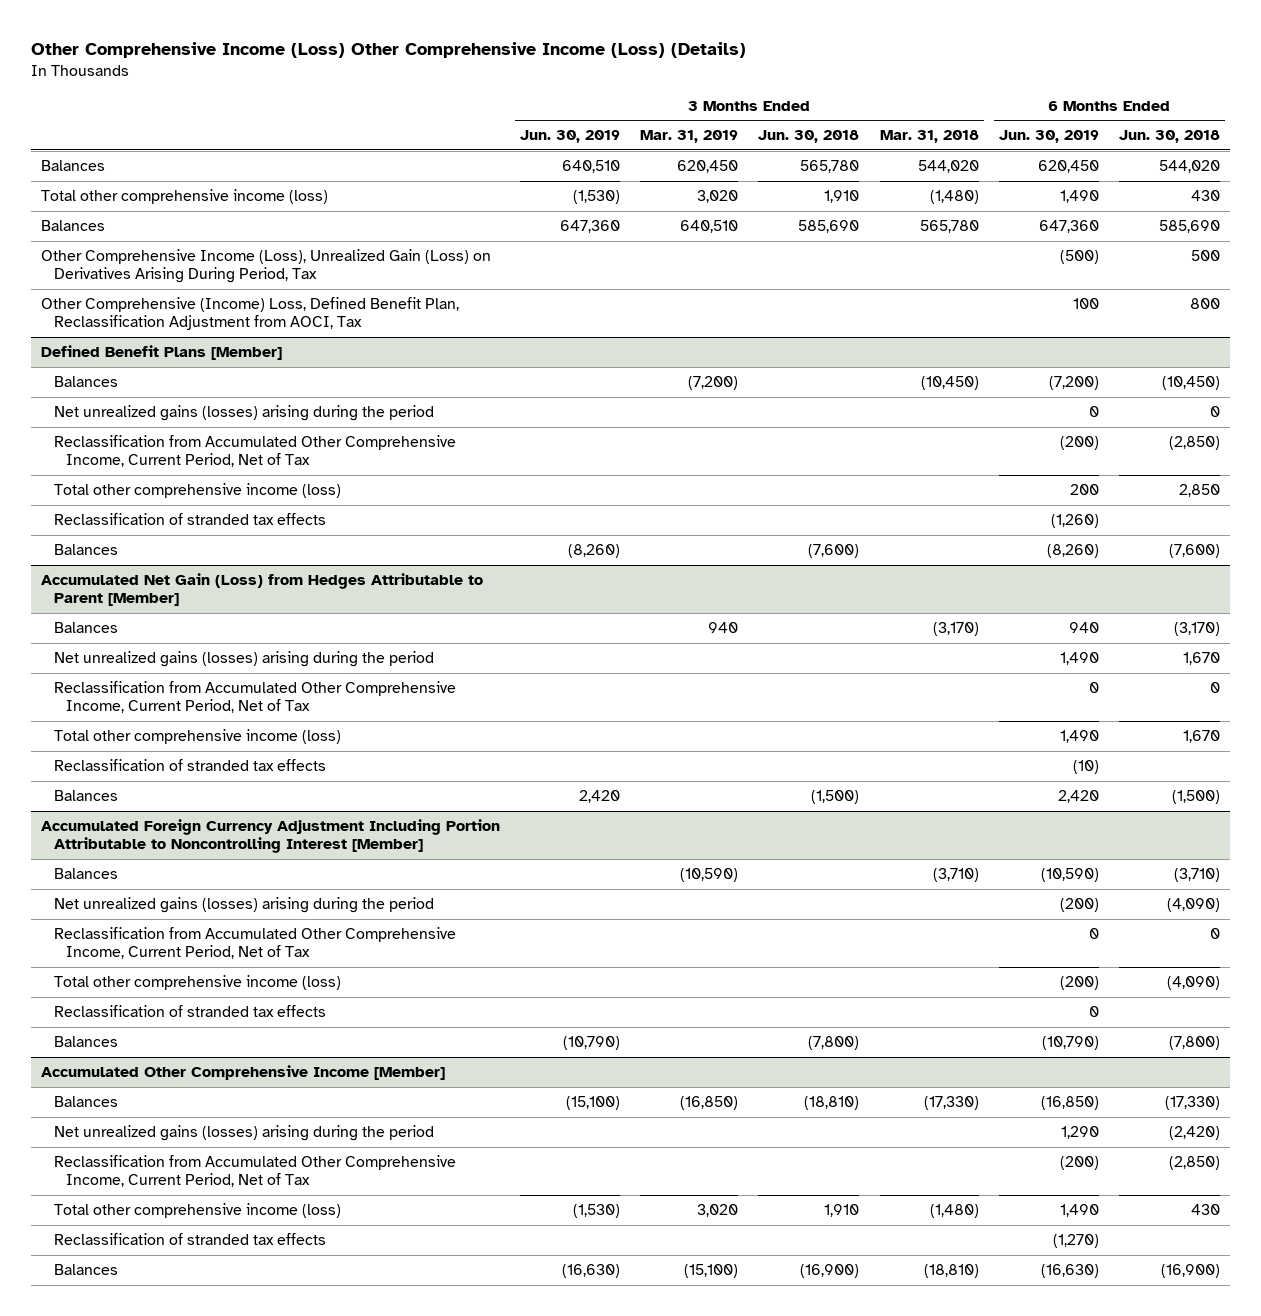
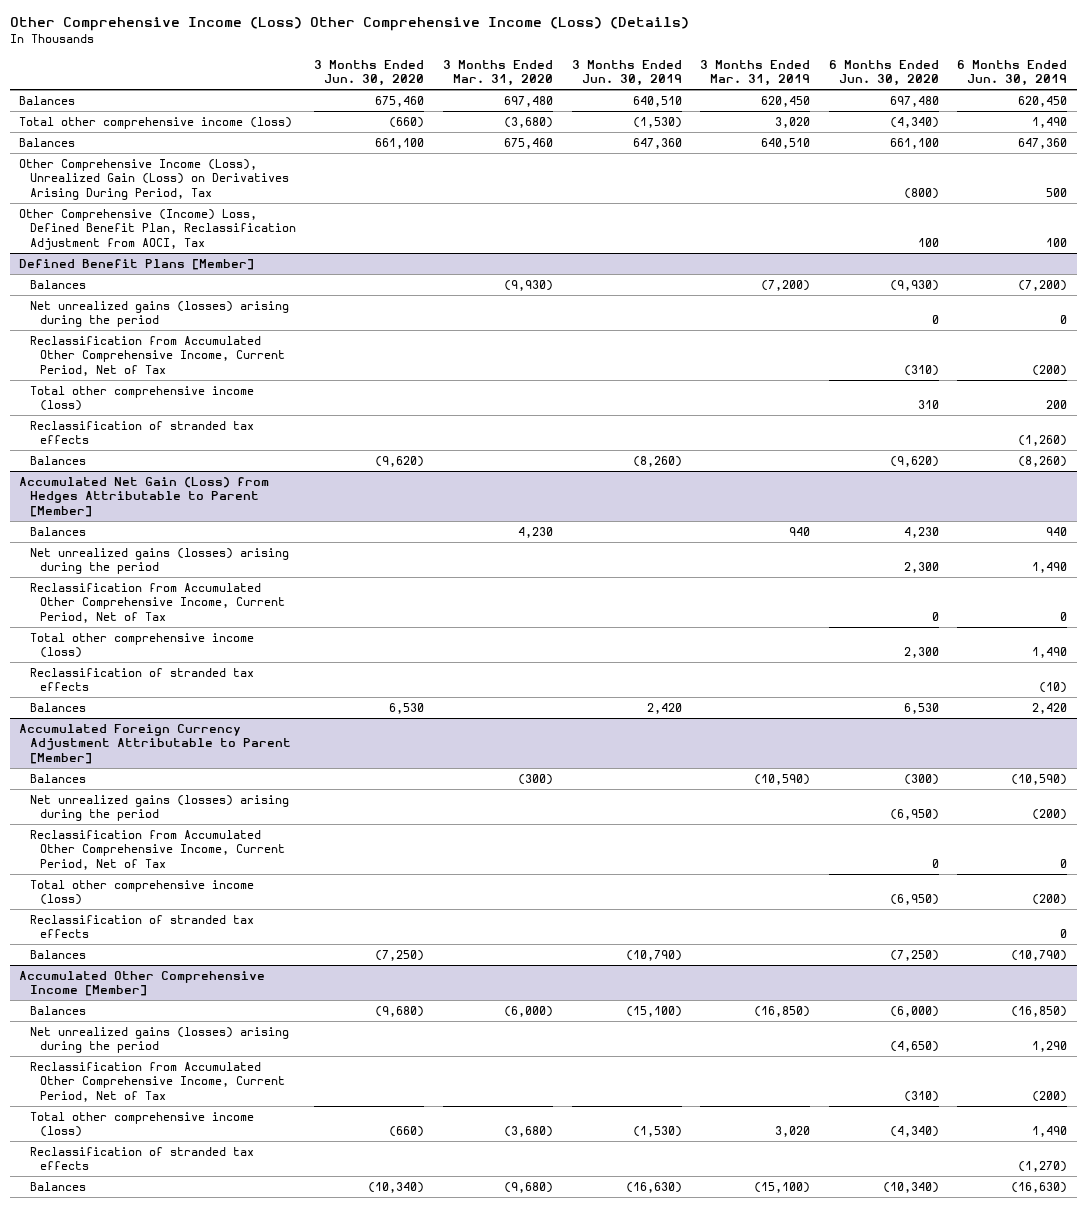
- | 3 Months Ended Jun. 30, 2019 | 3 Months Ended Mar. 31, 2019 | 3 Months Ended Jun. 30, 2018 | 3 Months Ended Mar. 31, 2018 | 6 Months Ended Jun. 30, 2019 | 6 Months Ended Jun. 30, 2018
+ | 3 Months Ended Jun. 30, 2020 | 3 Months Ended Mar. 31, 2020 | 3 Months Ended Jun. 30, 2019 | 3 Months Ended Mar. 31, 2019 | 6 Months Ended Jun. 30, 2020 | 6 Months Ended Jun. 30, 2019
- Other Comprehensive Income (Loss), Unrealized Gain (Loss) on Derivatives Arising During Period, Tax | | | | | (500) | 500
+ Other Comprehensive Income (Loss), Unrealized Gain (Loss) on Derivatives Arising During Period, Tax | | | | | (800) | 500
- Accumulated Foreign Currency Adjustment Including Portion Attributable to Noncontrolling Interest [Member]
+ Accumulated Foreign Currency Adjustment Attributable to Parent [Member]

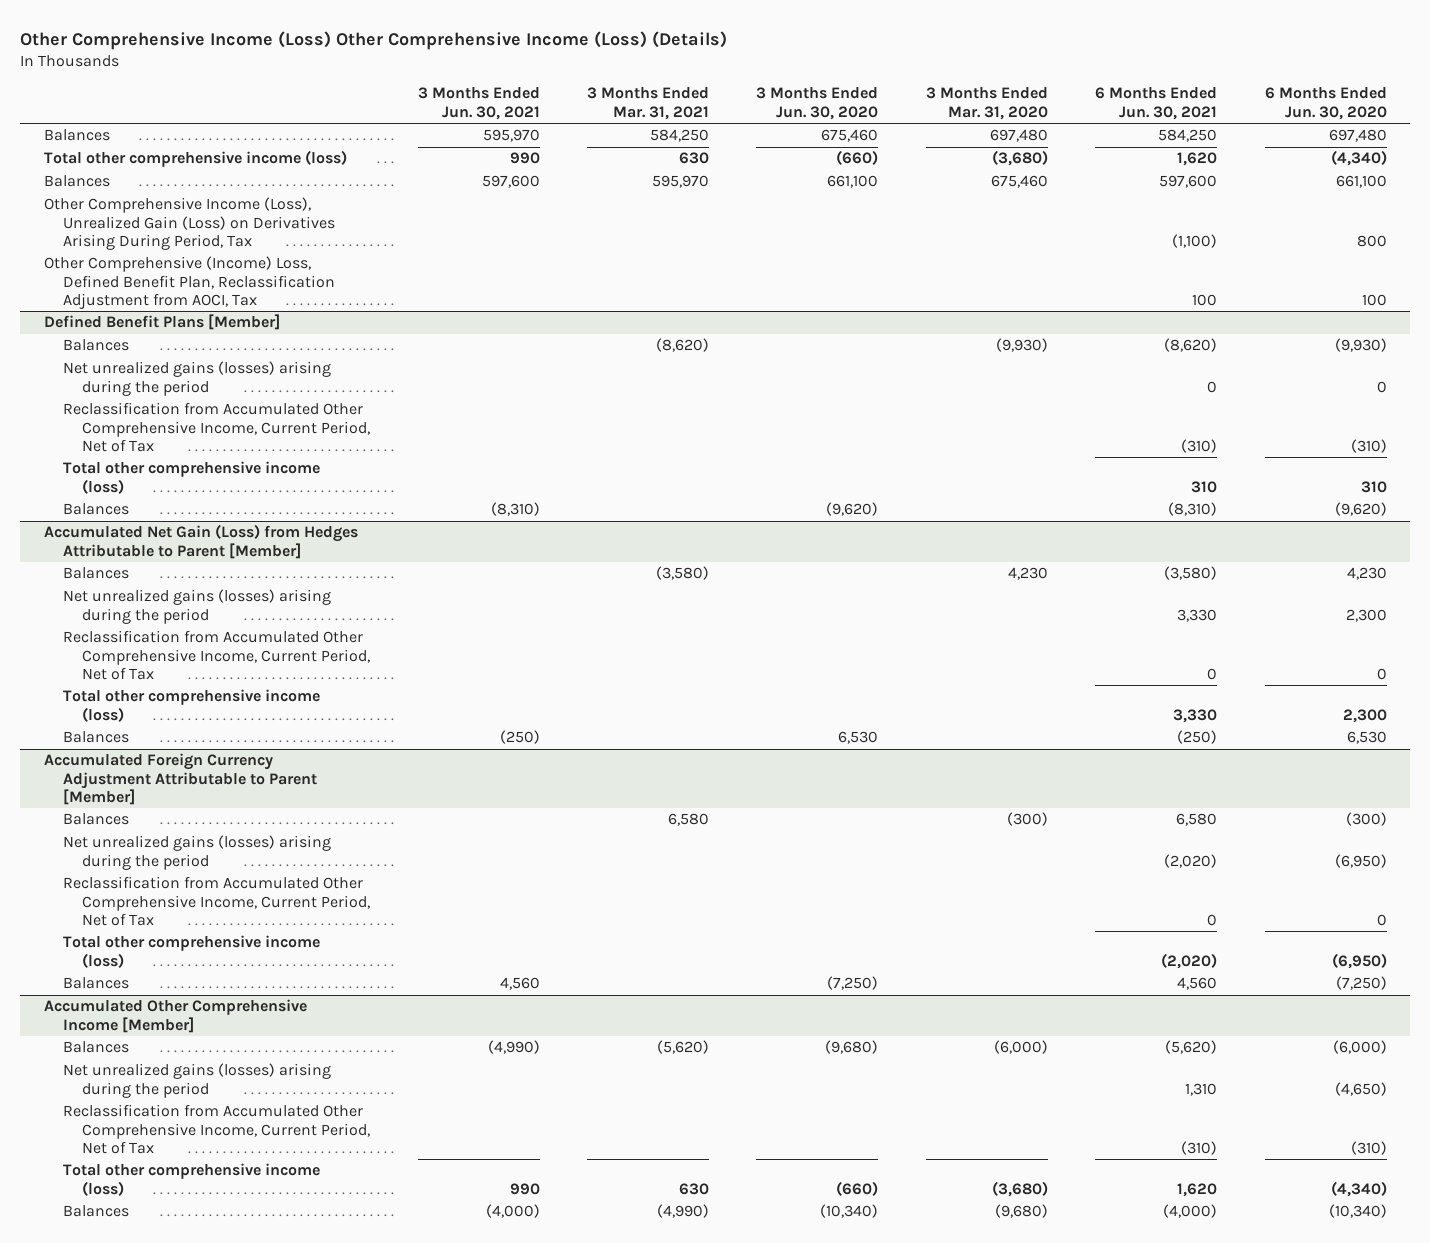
- | 3 Months Ended Jun. 30, 2020 | 3 Months Ended Mar. 31, 2020 | 3 Months Ended Jun. 30, 2019 | 3 Months Ended Mar. 31, 2019 | 6 Months Ended Jun. 30, 2020 | 6 Months Ended Jun. 30, 2019
+ | 3 Months Ended Jun. 30, 2021 | 3 Months Ended Mar. 31, 2021 | 3 Months Ended Jun. 30, 2020 | 3 Months Ended Mar. 31, 2020 | 6 Months Ended Jun. 30, 2021 | 6 Months Ended Jun. 30, 2020
- Other Comprehensive Income (Loss), Unrealized Gain (Loss) on Derivatives Arising During Period, Tax | | | | | (800) | 500
+ Other Comprehensive Income (Loss), Unrealized Gain (Loss) on Derivatives Arising During Period, Tax | | | | | (1,100) | 800
@ Defined Benefit Plans [Member]
- Reclassification of stranded tax effects | | | | | | (1,260)
@ Accumulated Net Gain (Loss) from Hedges Attributable to Parent [Member]
- Reclassification of stranded tax effects | | | | | | (10)
@ Accumulated Foreign Currency Adjustment Attributable to Parent [Member]
- Reclassification of stranded tax effects | | | | | | 0
@ Accumulated Other Comprehensive Income [Member]
- Reclassification of stranded tax effects | | | | | | (1,270)

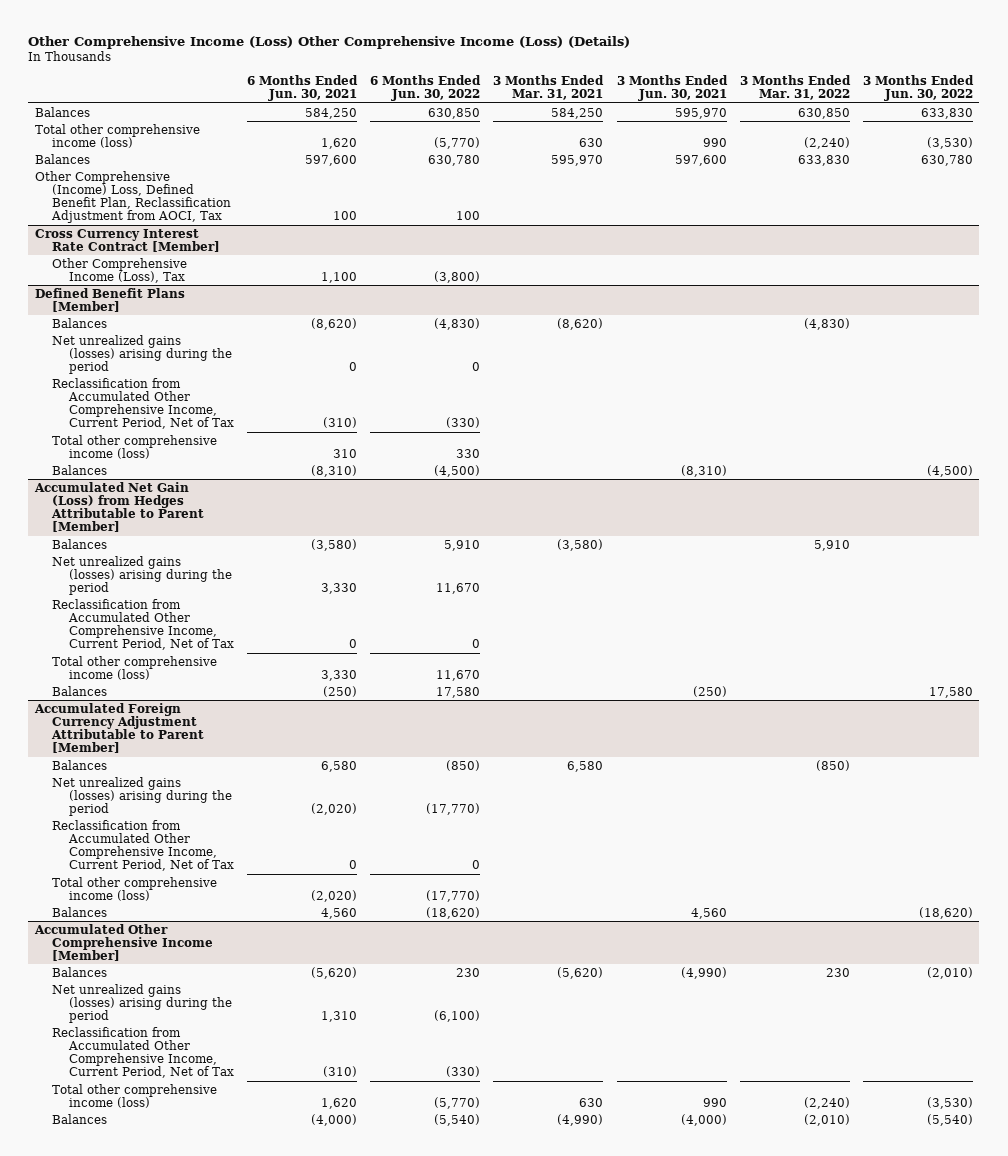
- | 3 Months Ended Jun. 30, 2021 | 3 Months Ended Mar. 31, 2021 | 3 Months Ended Jun. 30, 2020 | 3 Months Ended Mar. 31, 2020 | 6 Months Ended Jun. 30, 2021 | 6 Months Ended Jun. 30, 2020
+ | 6 Months Ended Jun. 30, 2021 | 6 Months Ended Jun. 30, 2022 | 3 Months Ended Mar. 31, 2021 | 3 Months Ended Jun. 30, 2021 | 3 Months Ended Mar. 31, 2022 | 3 Months Ended Jun. 30, 2022
- Other Comprehensive Income (Loss), Unrealized Gain (Loss) on Derivatives Arising During Period, Tax | | | | | (1,100) | 800
+ Cross Currency Interest Rate Contract [Member]
+ Other Comprehensive Income (Loss), Tax | 1,100 | (3,800) | | | |

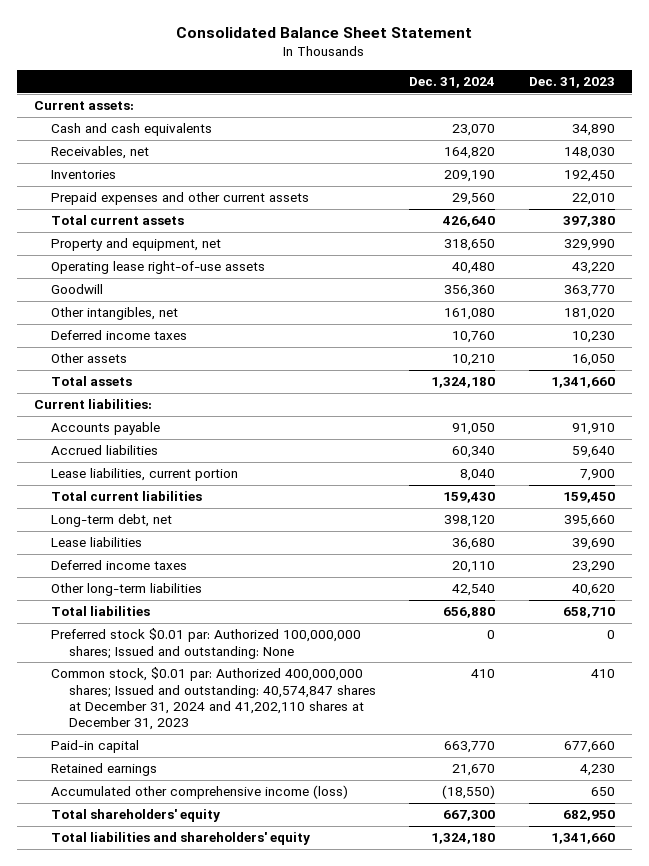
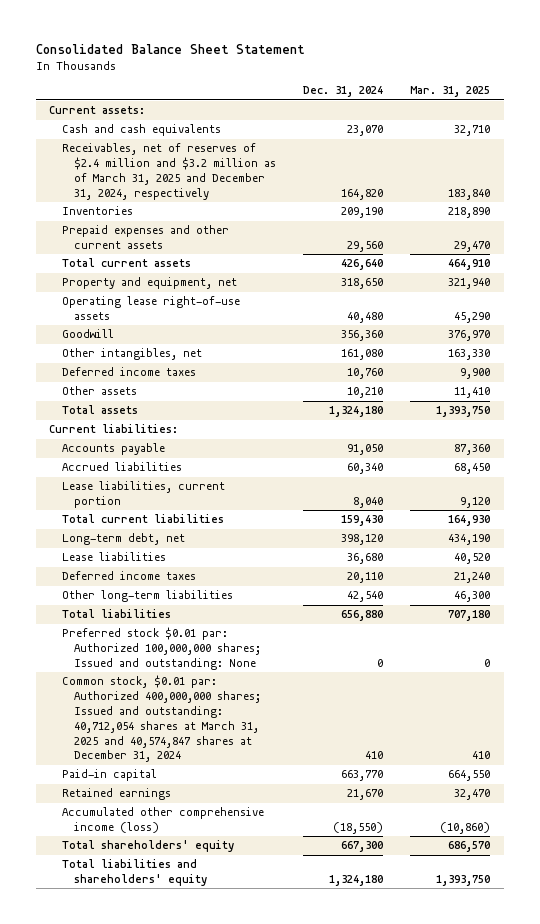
- | Dec. 31, 2024 | Dec. 31, 2023
+ | Dec. 31, 2024 | Mar. 31, 2025
- Receivables, net | 164,820 | 148,030
+ Receivables, net of reserves of $2.4 million and $3.2 million as of March 31, 2025 and December 31, 2024, respectively | 164,820 | 183,840
- Common stock, $0.01 par: Authorized 400,000,000 shares; Issued and outstanding: 40,574,847 shares at December 31, 2024 and 41,202,110 shares at December 31, 2023 | 410 | 410
+ Common stock, $0.01 par: Authorized 400,000,000 shares; Issued and outstanding: 40,712,054 shares at March 31, 2025 and 40,574,847 shares at December 31, 2024 | 410 | 410

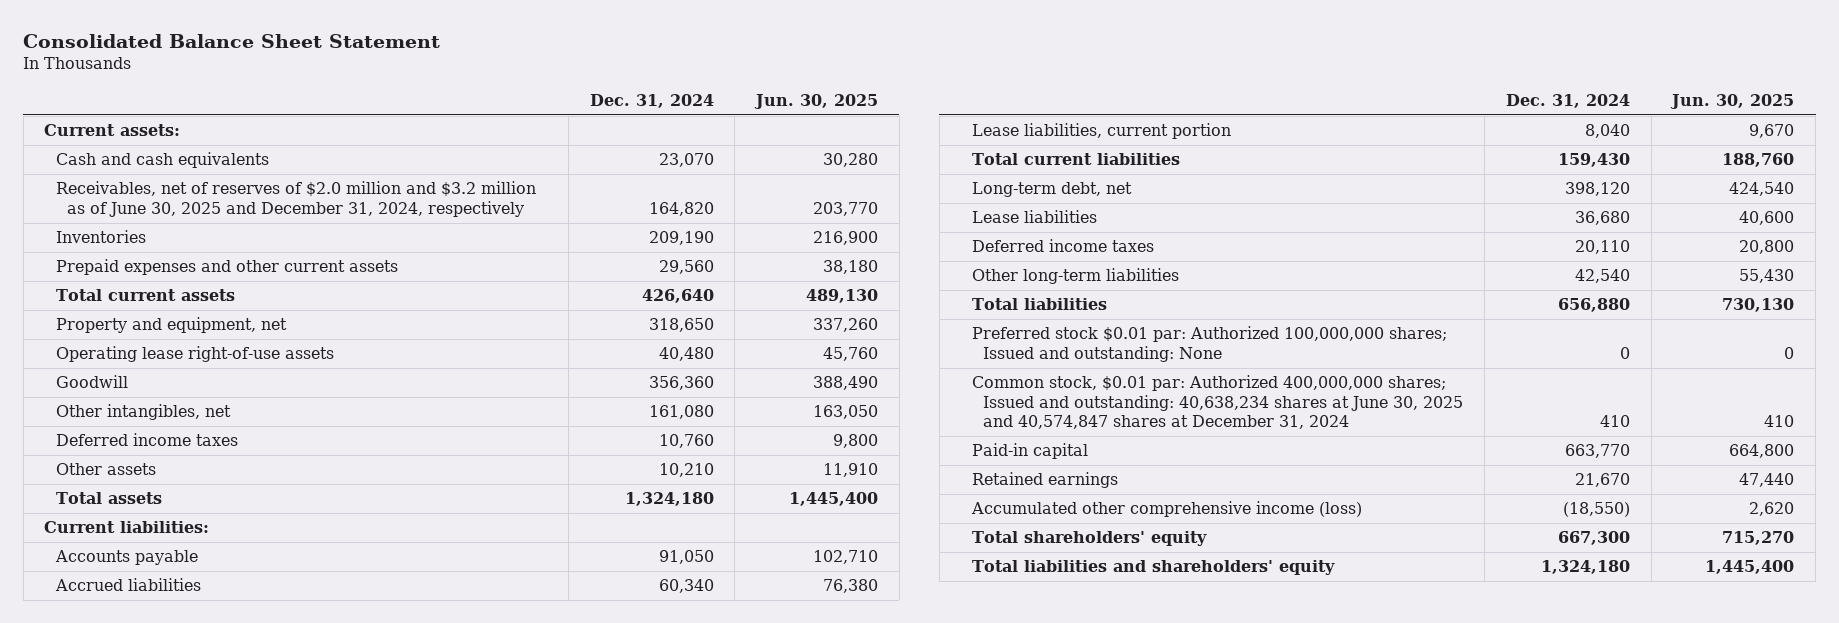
- | Dec. 31, 2024 | Mar. 31, 2025
+ | Dec. 31, 2024 | Jun. 30, 2025
- Receivables, net of reserves of $2.4 million and $3.2 million as of March 31, 2025 and December 31, 2024, respectively | 164,820 | 183,840
+ Receivables, net of reserves of $2.0 million and $3.2 million as of June 30, 2025 and December 31, 2024, respectively | 164,820 | 203,770
- Common stock, $0.01 par: Authorized 400,000,000 shares; Issued and outstanding: 40,712,054 shares at March 31, 2025 and 40,574,847 shares at December 31, 2024 | 410 | 410
+ Common stock, $0.01 par: Authorized 400,000,000 shares; Issued and outstanding: 40,638,234 shares at June 30, 2025 and 40,574,847 shares at December 31, 2024 | 410 | 410

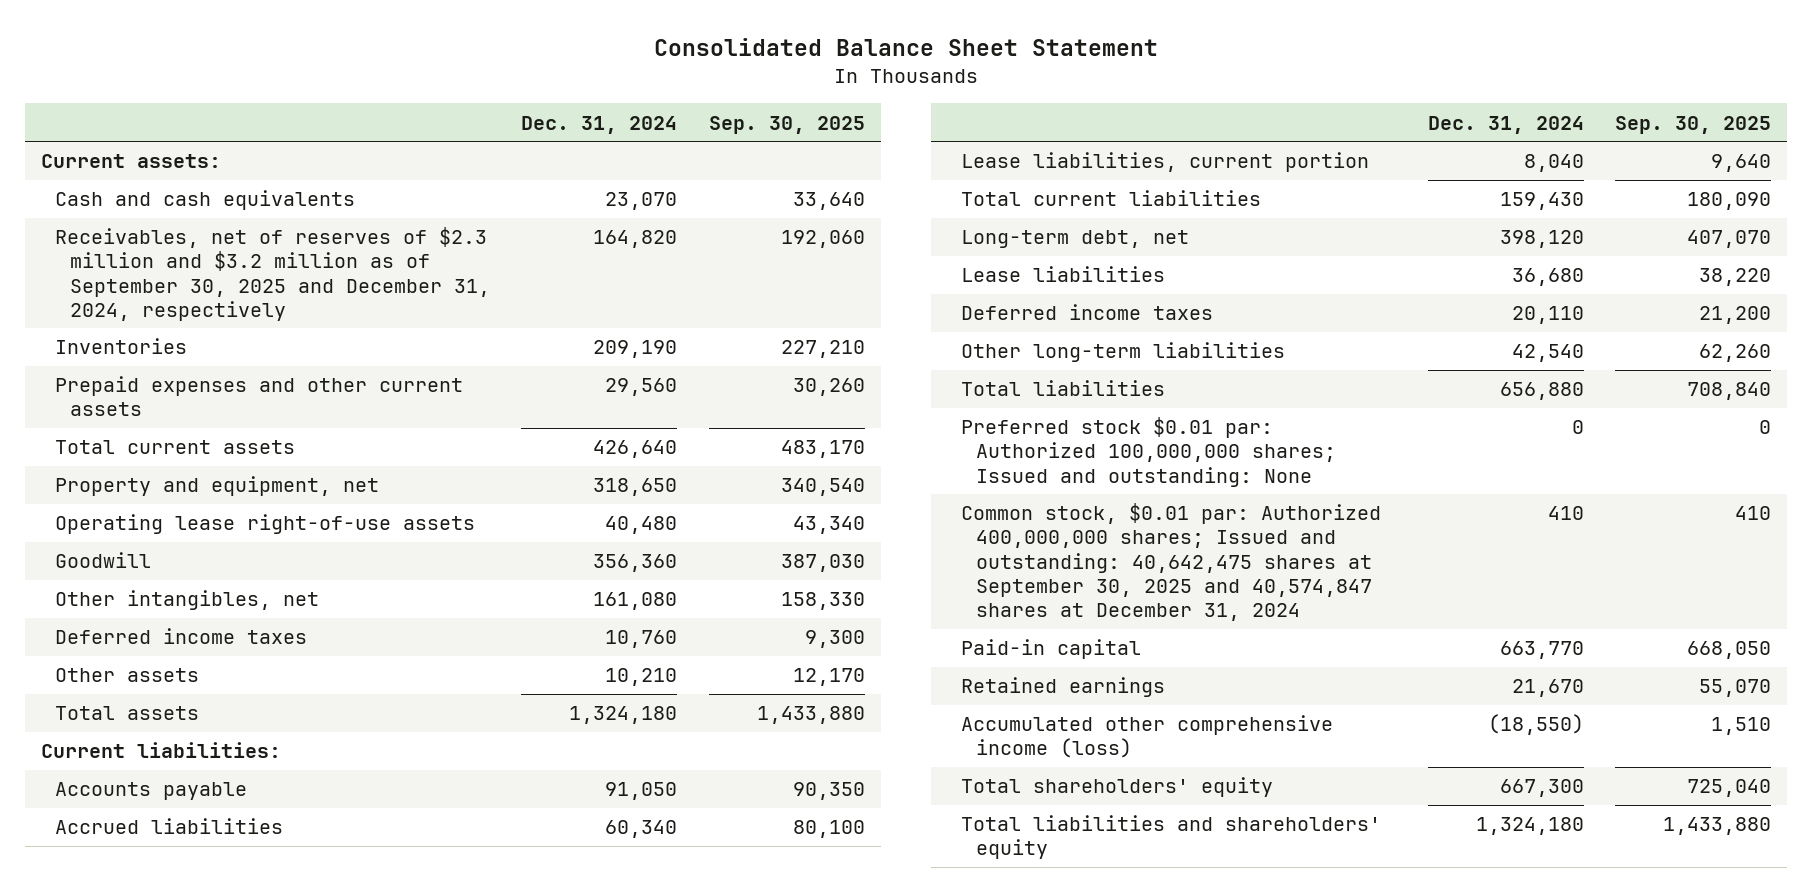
- | Dec. 31, 2024 | Jun. 30, 2025
+ | Dec. 31, 2024 | Sep. 30, 2025
- Receivables, net of reserves of $2.0 million and $3.2 million as of June 30, 2025 and December 31, 2024, respectively | 164,820 | 203,770
+ Receivables, net of reserves of $2.3 million and $3.2 million as of September 30, 2025 and December 31, 2024, respectively | 164,820 | 192,060
- Common stock, $0.01 par: Authorized 400,000,000 shares; Issued and outstanding: 40,638,234 shares at June 30, 2025 and 40,574,847 shares at December 31, 2024 | 410 | 410
+ Common stock, $0.01 par: Authorized 400,000,000 shares; Issued and outstanding: 40,642,475 shares at September 30, 2025 and 40,574,847 shares at December 31, 2024 | 410 | 410

